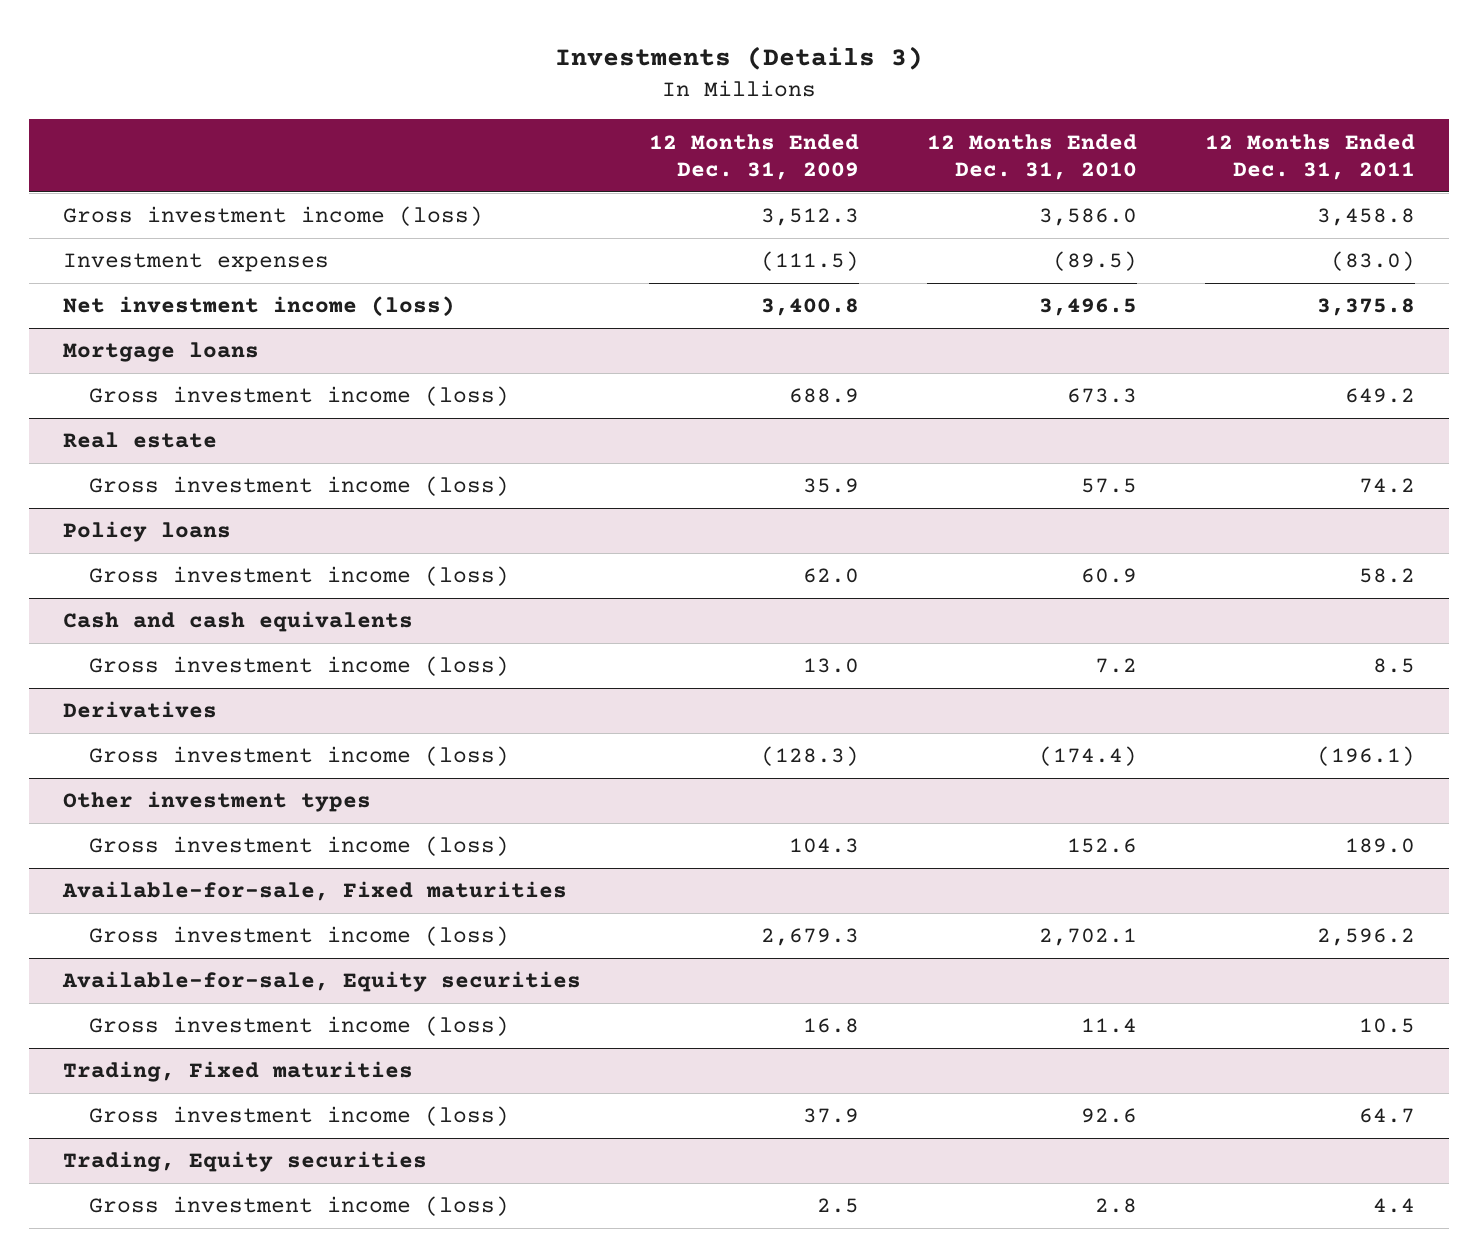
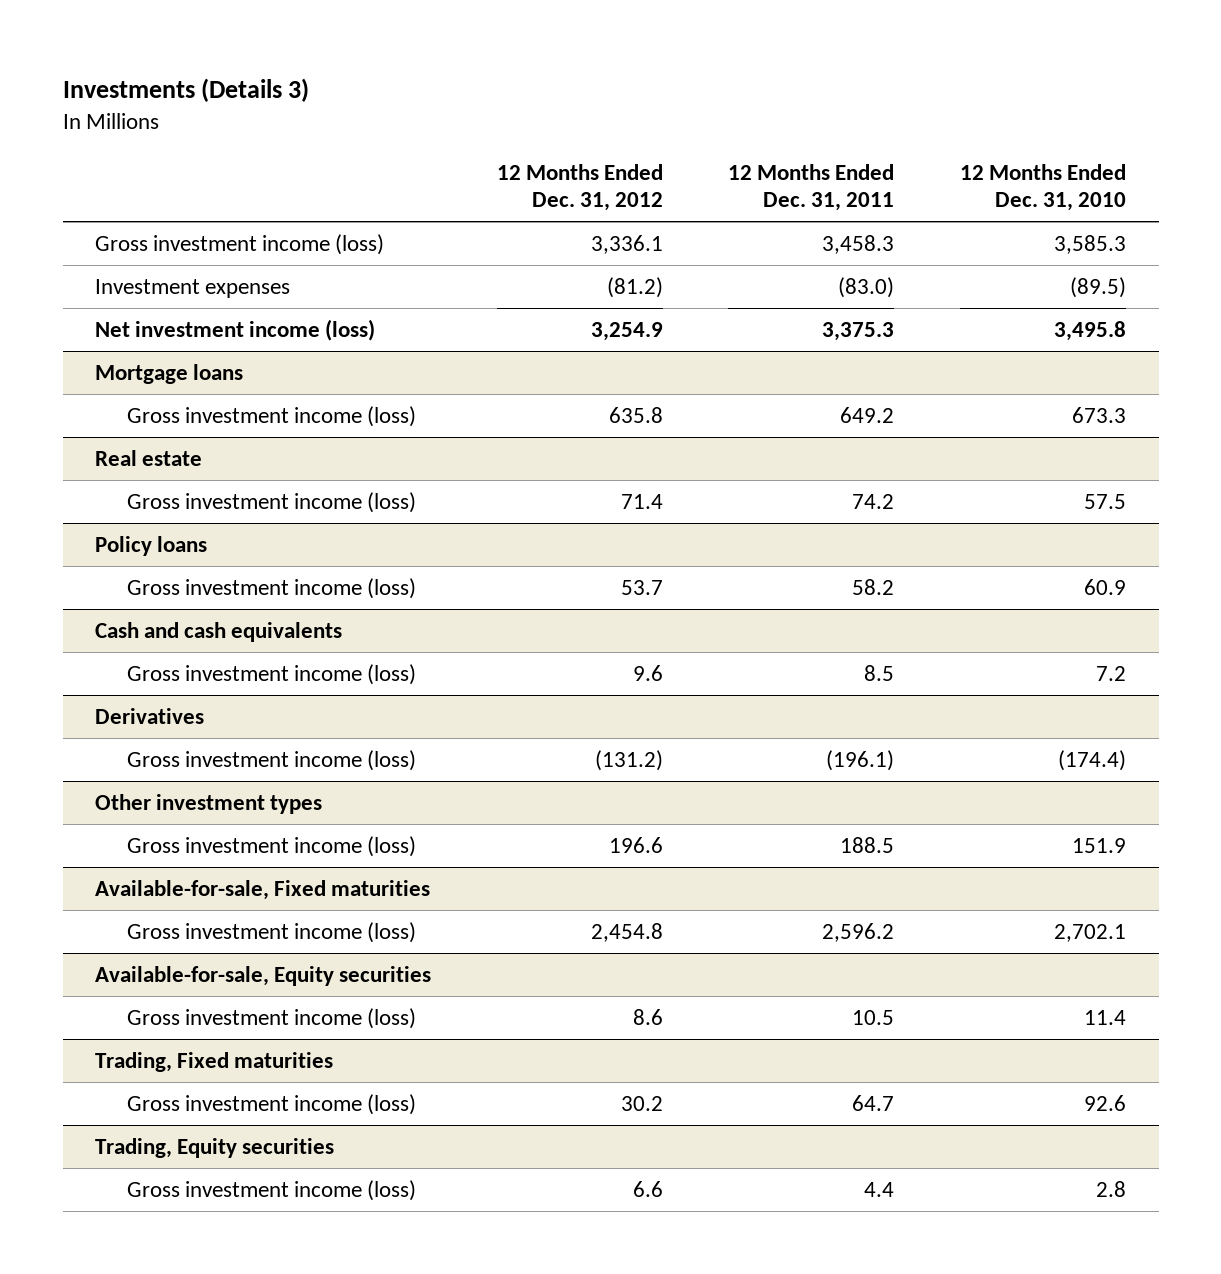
- | 12 Months Ended Dec. 31, 2009 | 12 Months Ended Dec. 31, 2010 | 12 Months Ended Dec. 31, 2011
+ | 12 Months Ended Dec. 31, 2012 | 12 Months Ended Dec. 31, 2011 | 12 Months Ended Dec. 31, 2010
- Gross investment income (loss) | 3,512.3 | 3,586.0 | 3,458.8
+ Gross investment income (loss) | 3,336.1 | 3,458.3 | 3,585.3
- Net investment income (loss) | 3,400.8 | 3,496.5 | 3,375.8
+ Net investment income (loss) | 3,254.9 | 3,375.3 | 3,495.8
@ Other investment types
- Gross investment income (loss) | 104.3 | 152.6 | 189.0
+ Gross investment income (loss) | 196.6 | 188.5 | 151.9

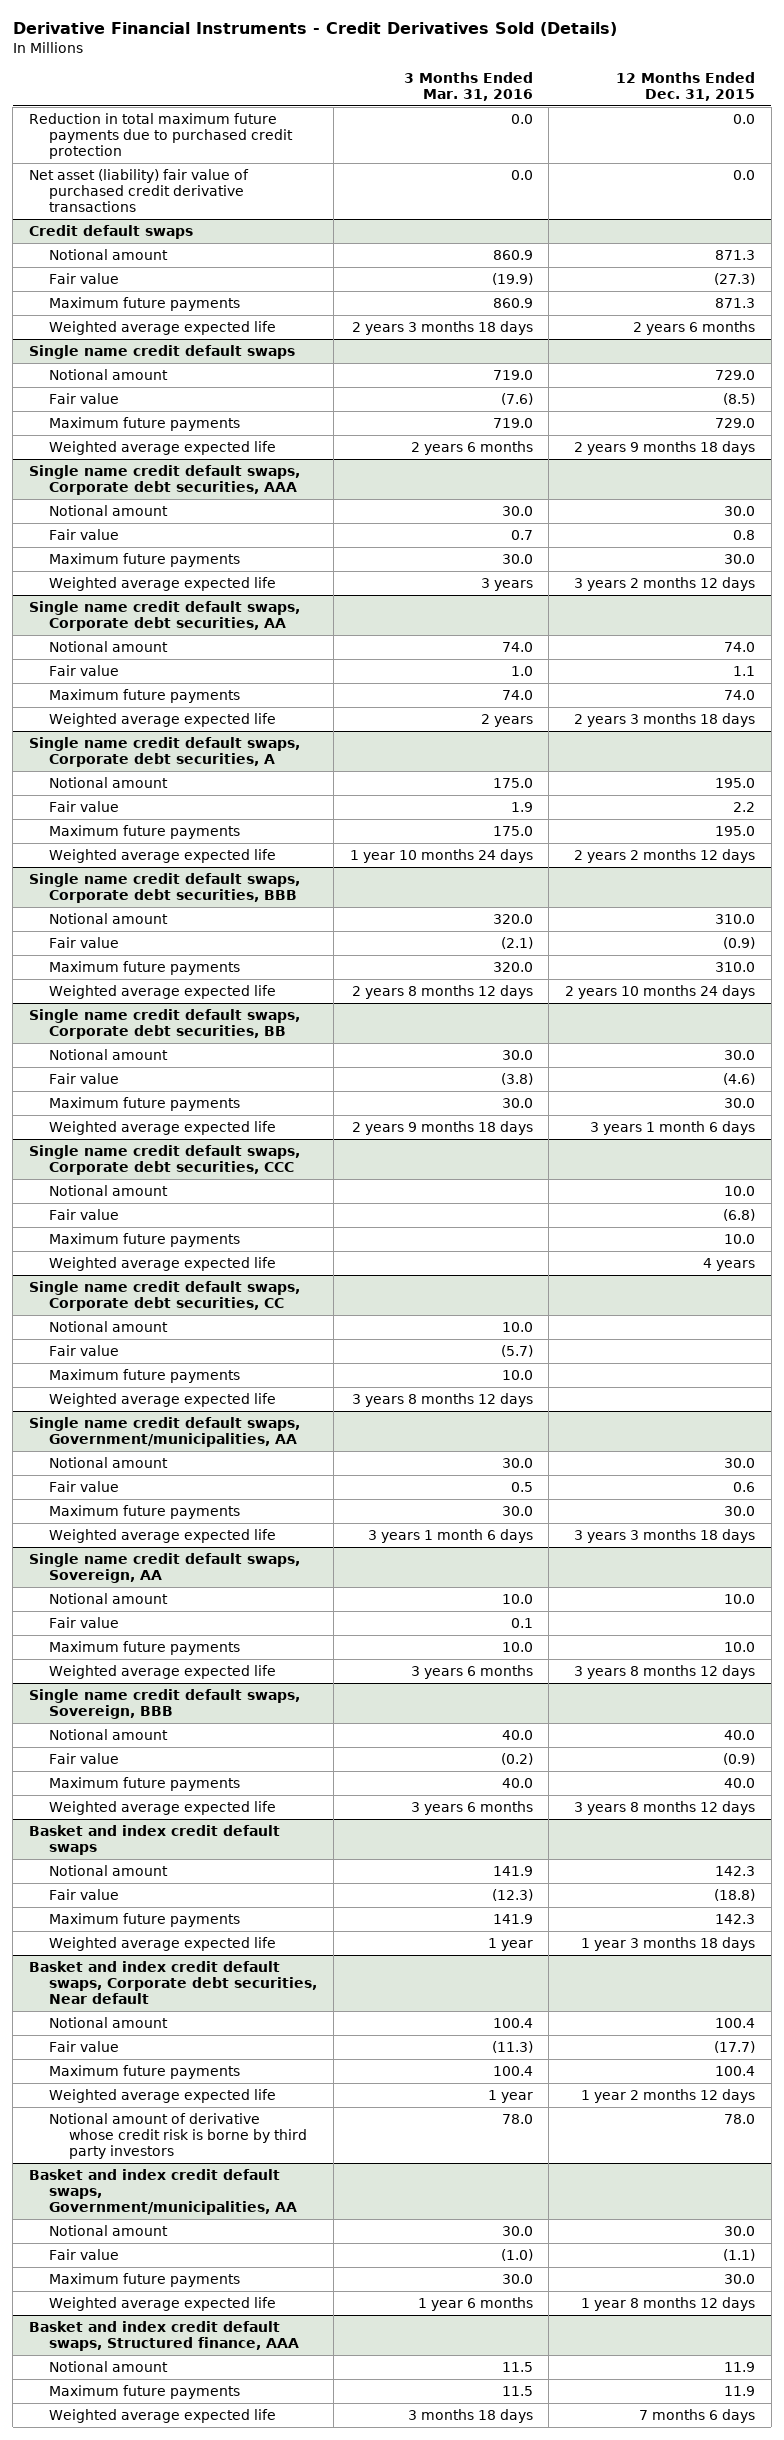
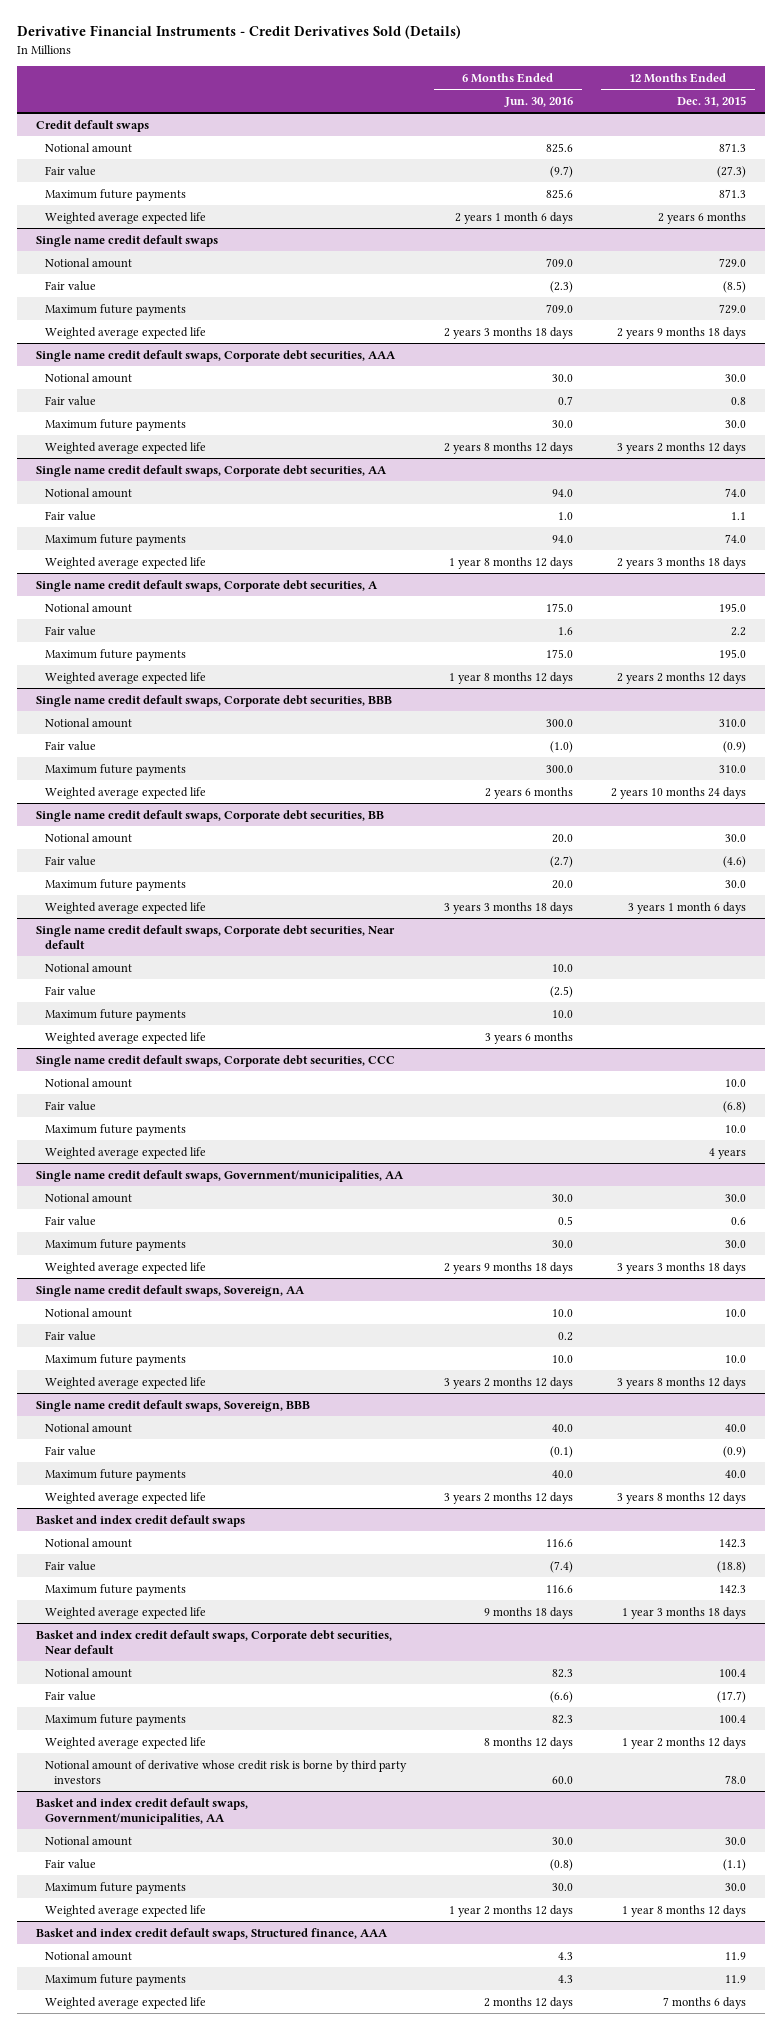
- | 3 Months Ended Mar. 31, 2016 | 12 Months Ended Dec. 31, 2015
+ | 6 Months Ended Jun. 30, 2016 | 12 Months Ended Dec. 31, 2015
- Reduction in total maximum future payments due to purchased credit protection | 0.0 | 0.0
- Net asset (liability) fair value of purchased credit derivative transactions | 0.0 | 0.0
+ Single name credit default swaps, Corporate debt securities, Near default
+ Notional amount | 10.0 |
+ Fair value | (2.5) |
+ Maximum future payments | 10.0 |
+ Weighted average expected life | 3 years 6 months |
- Single name credit default swaps, Corporate debt securities, CC
- Notional amount | 10.0 |
- Fair value | (5.7) |
- Maximum future payments | 10.0 |
- Weighted average expected life | 3 years 8 months 12 days |

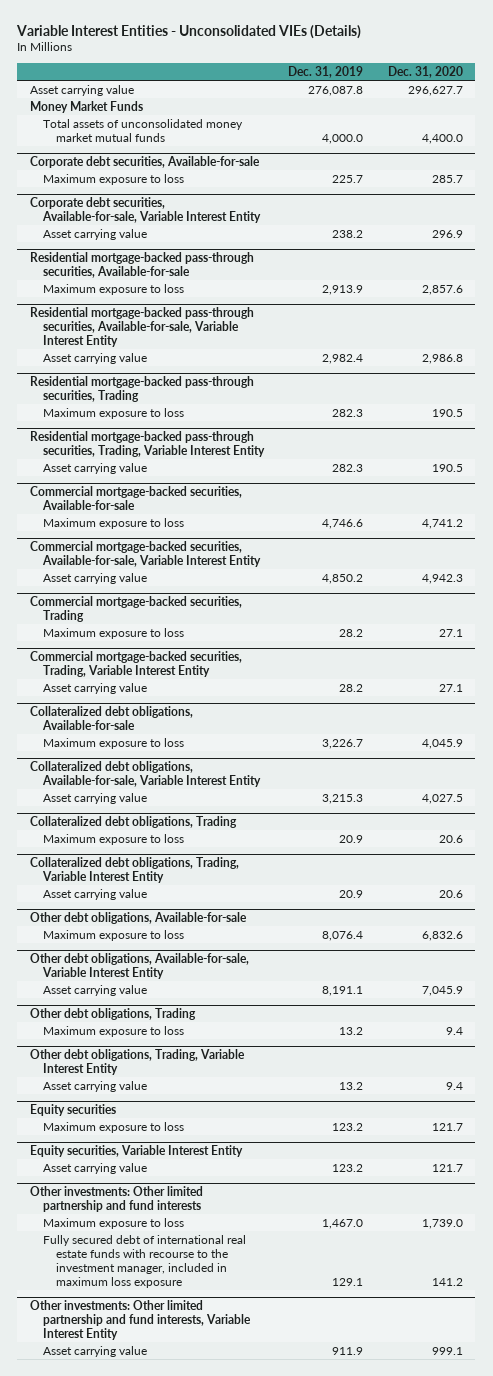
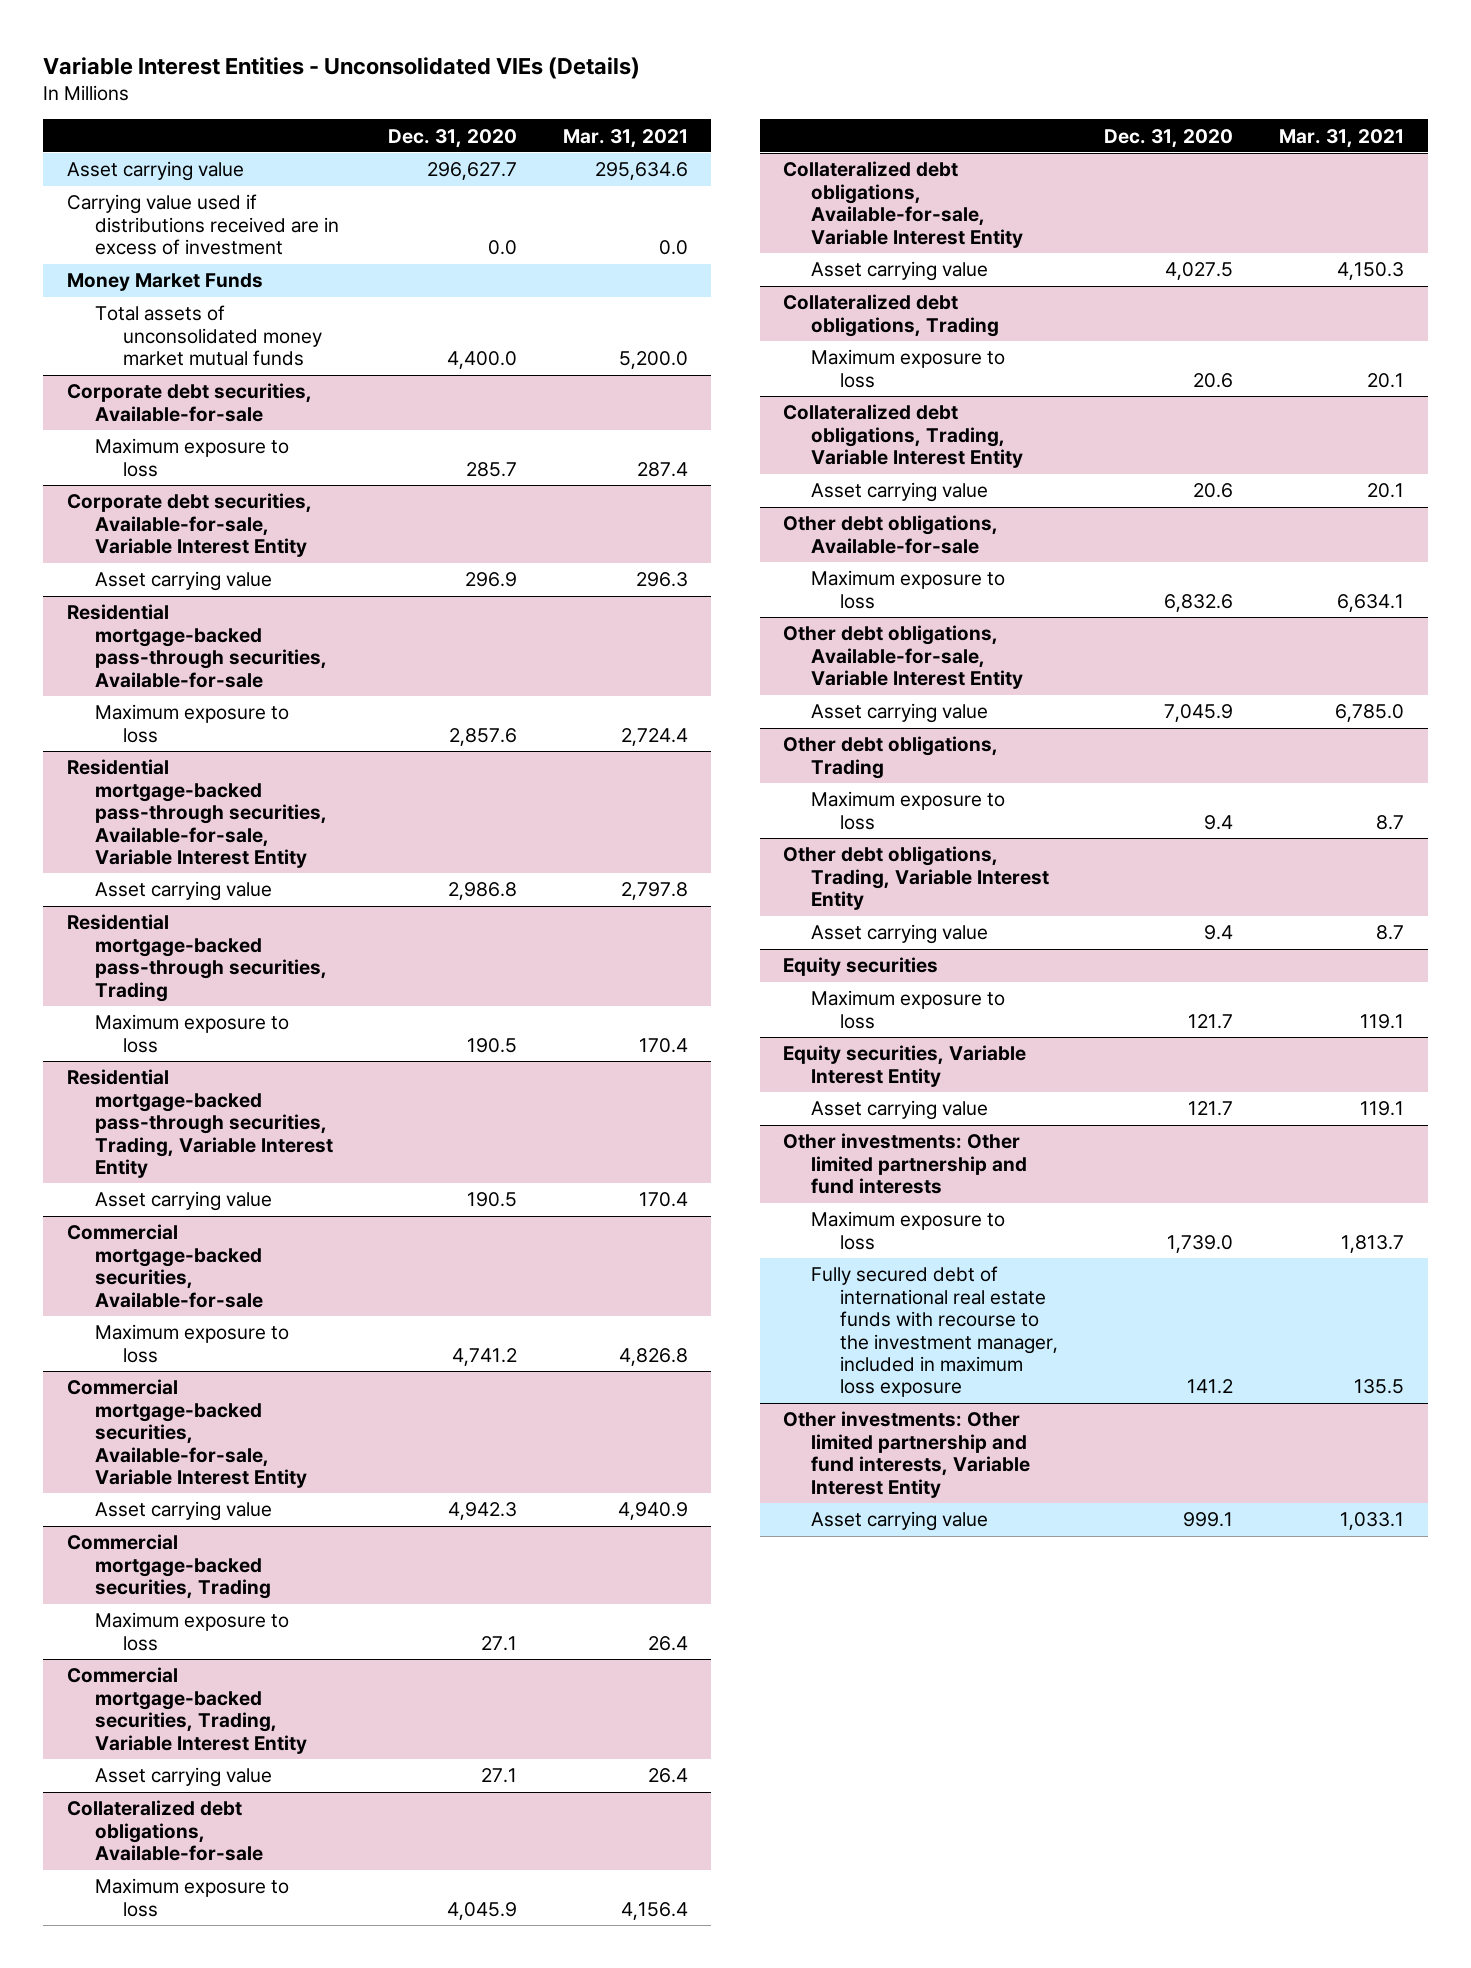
- | Dec. 31, 2019 | Dec. 31, 2020
+ | Dec. 31, 2020 | Mar. 31, 2021
+ Carrying value used if distributions received are in excess of investment | 0.0 | 0.0

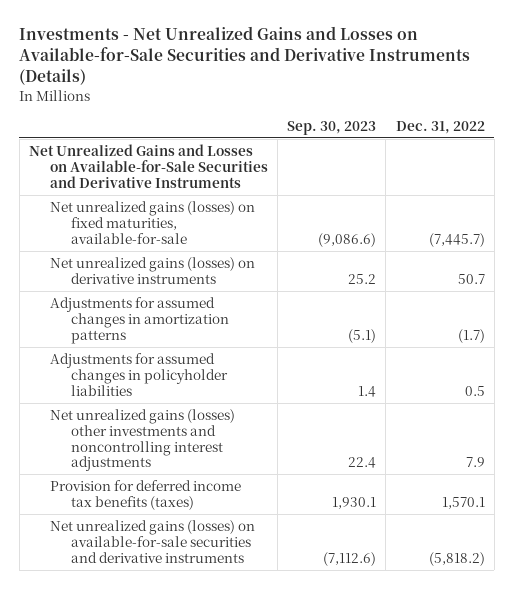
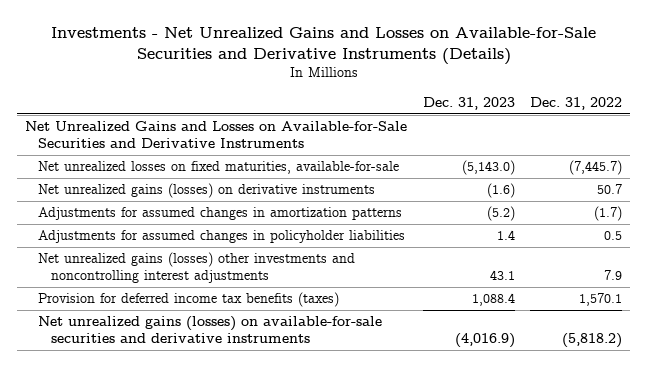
- | Sep. 30, 2023 | Dec. 31, 2022
+ | Dec. 31, 2023 | Dec. 31, 2022
- Net unrealized gains (losses) on fixed maturities, available-for-sale | (9,086.6) | (7,445.7)
+ Net unrealized losses on fixed maturities, available-for-sale | (5,143.0) | (7,445.7)

